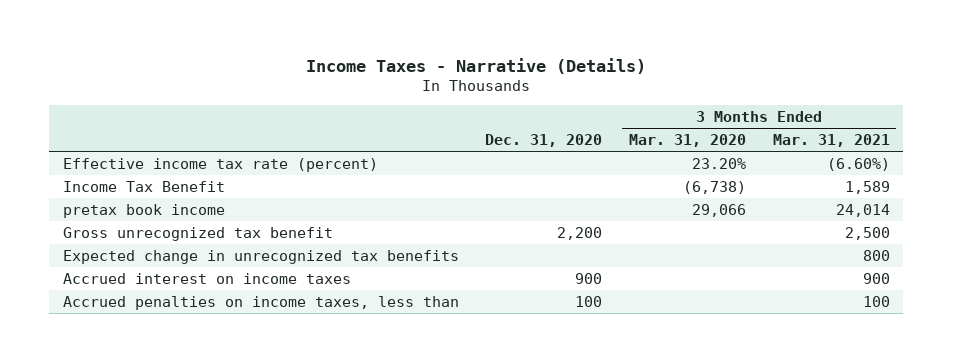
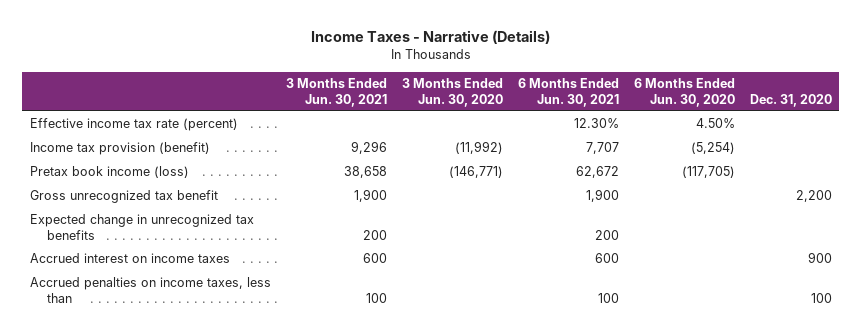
- | Dec. 31, 2020 | 3 Months Ended Mar. 31, 2020 | 3 Months Ended Mar. 31, 2021
+ | 3 Months Ended Jun. 30, 2021 | 3 Months Ended Jun. 30, 2020 | 6 Months Ended Jun. 30, 2021 | 6 Months Ended Jun. 30, 2020 | Dec. 31, 2020
- Income Tax Benefit | | (6,738) | 1,589
- pretax book income | | 29,066 | 24,014
+ Income tax provision (benefit) | 9,296 | (11,992) | 7,707 | (5,254) |
+ Pretax book income (loss) | 38,658 | (146,771) | 62,672 | (117,705) |

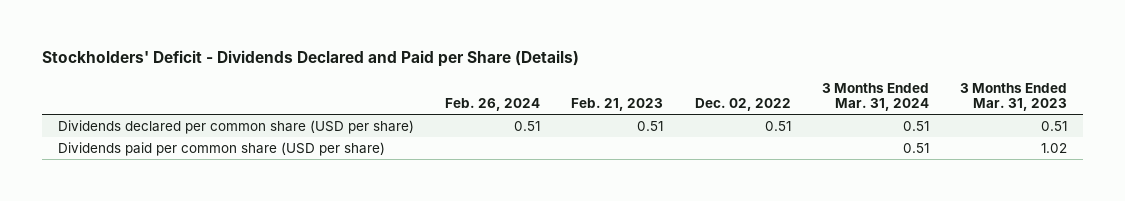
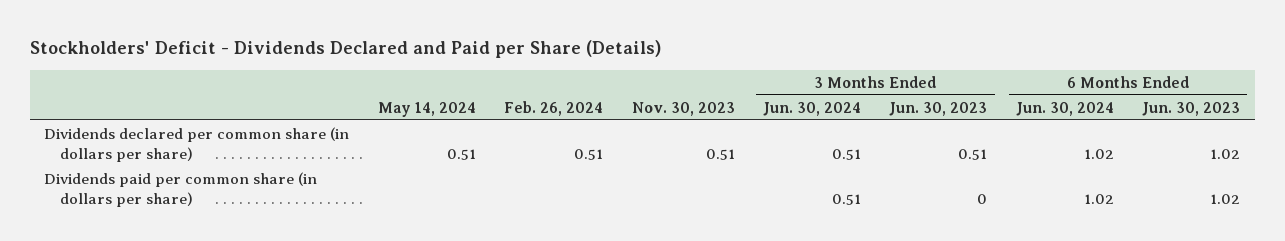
- | Feb. 26, 2024 | Feb. 21, 2023 | Dec. 02, 2022 | 3 Months Ended Mar. 31, 2024 | 3 Months Ended Mar. 31, 2023
+ | May 14, 2024 | Feb. 26, 2024 | Nov. 30, 2023 | 3 Months Ended Jun. 30, 2024 | 3 Months Ended Jun. 30, 2023 | 6 Months Ended Jun. 30, 2024 | 6 Months Ended Jun. 30, 2023
- Dividends declared per common share (USD per share) | 0.51 | 0.51 | 0.51 | 0.51 | 0.51
- Dividends paid per common share (USD per share) | | | | 0.51 | 1.02
+ Dividends declared per common share (in dollars per share) | 0.51 | 0.51 | 0.51 | 0.51 | 0.51 | 1.02 | 1.02
+ Dividends paid per common share (in dollars per share) | | | | 0.51 | 0 | 1.02 | 1.02

